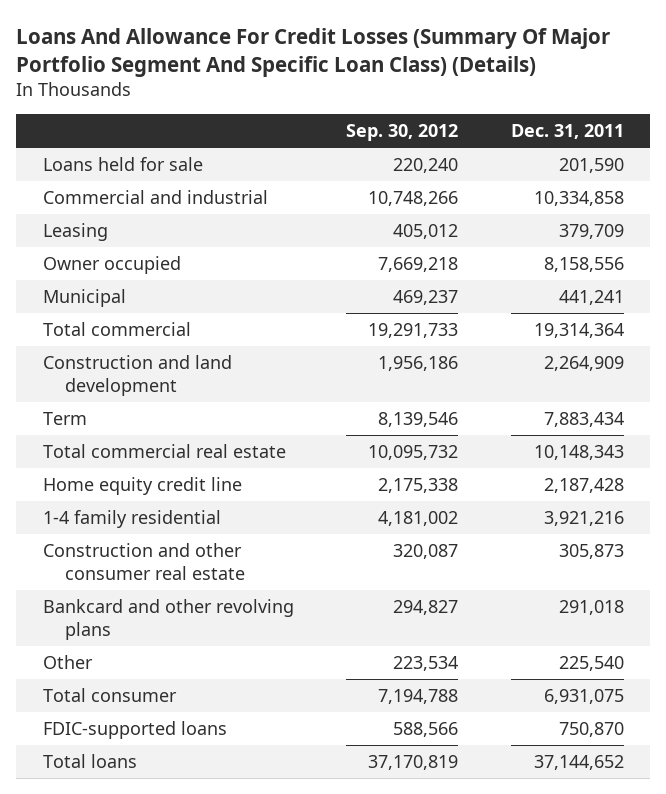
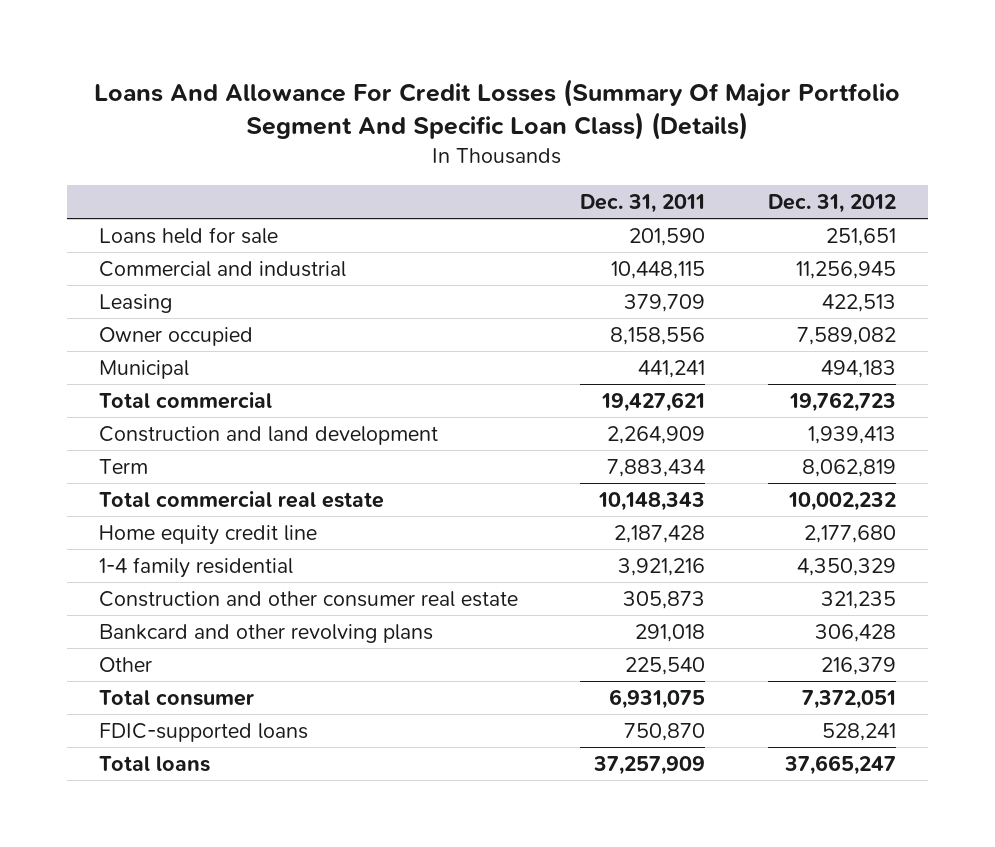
- | Sep. 30, 2012 | Dec. 31, 2011
+ | Dec. 31, 2011 | Dec. 31, 2012
- Commercial and industrial | 10,748,266 | 10,334,858
+ Commercial and industrial | 10,448,115 | 11,256,945
- Total commercial | 19,291,733 | 19,314,364
+ Total commercial | 19,427,621 | 19,762,723
- Total loans | 37,170,819 | 37,144,652
+ Total loans | 37,257,909 | 37,665,247

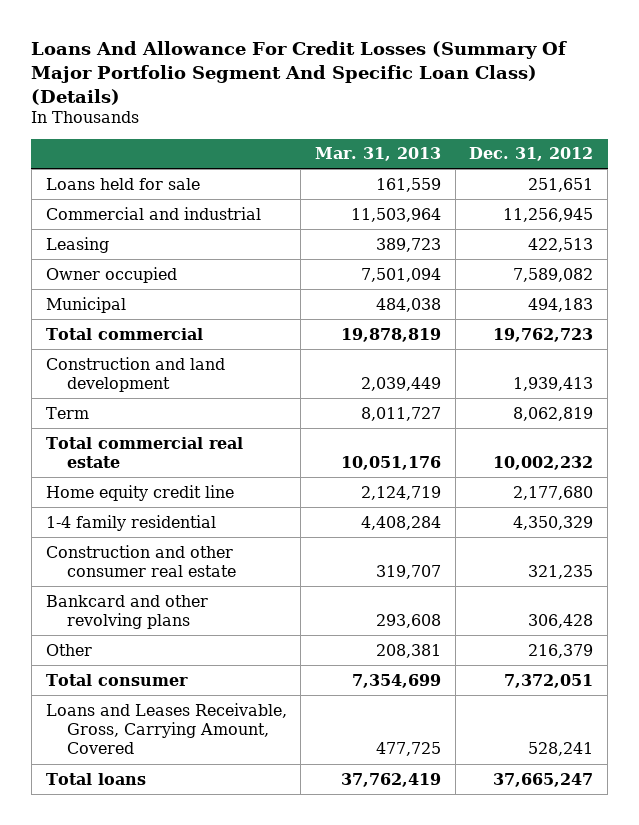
- | Dec. 31, 2011 | Dec. 31, 2012
+ | Mar. 31, 2013 | Dec. 31, 2012
- FDIC-supported loans | 750,870 | 528,241
+ Loans and Leases Receivable, Gross, Carrying Amount, Covered | 477,725 | 528,241

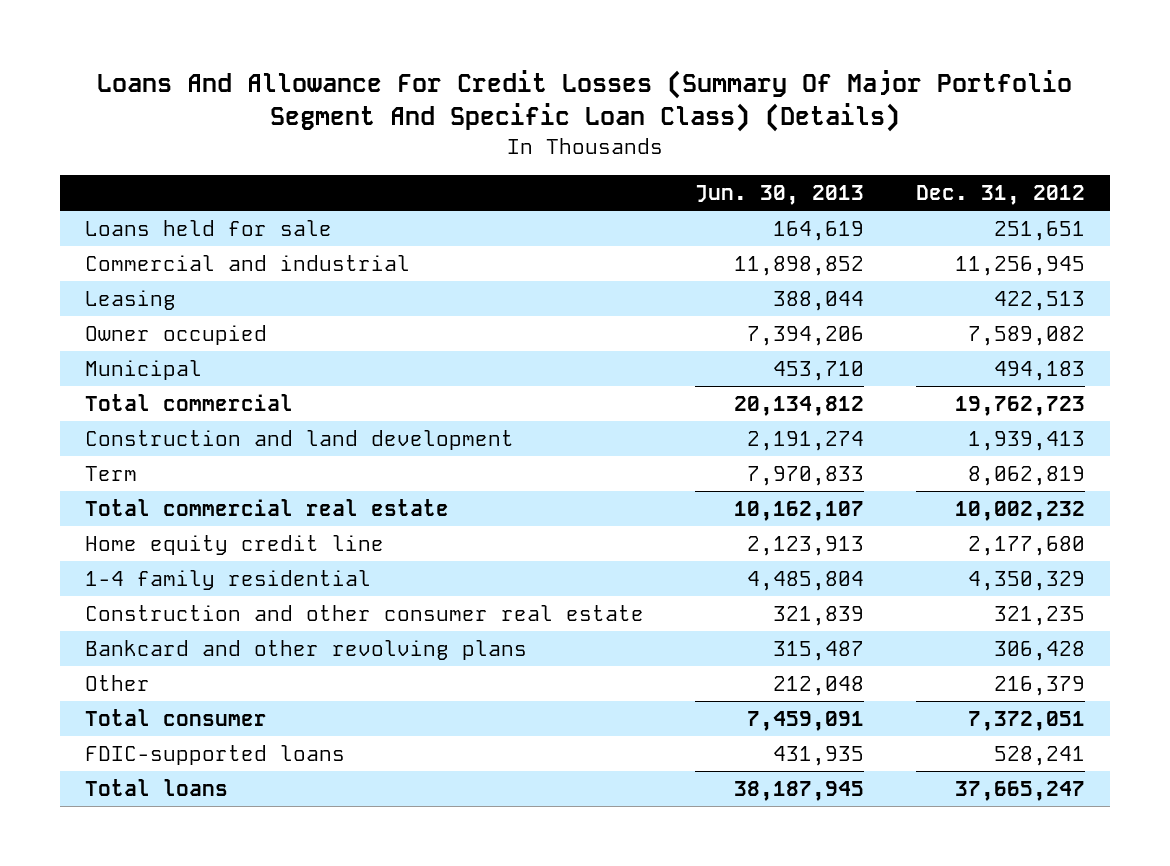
- | Mar. 31, 2013 | Dec. 31, 2012
+ | Jun. 30, 2013 | Dec. 31, 2012
- Loans and Leases Receivable, Gross, Carrying Amount, Covered | 477,725 | 528,241
+ FDIC-supported loans | 431,935 | 528,241

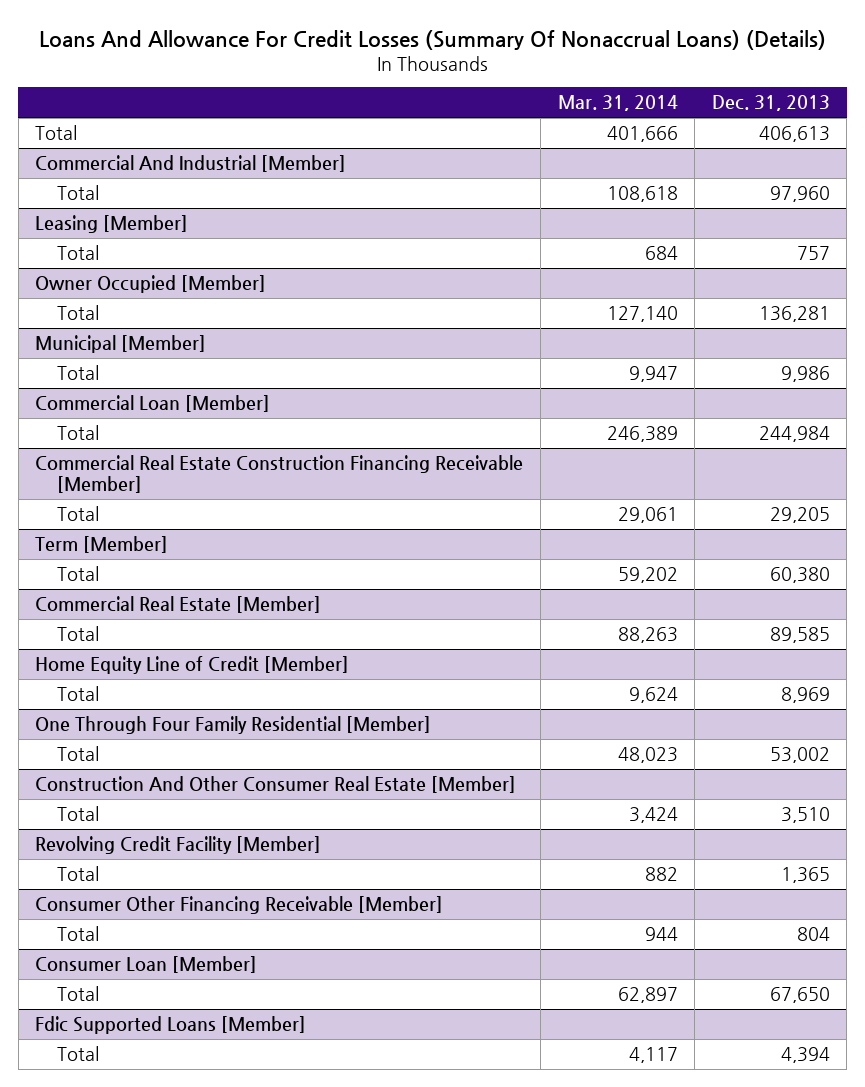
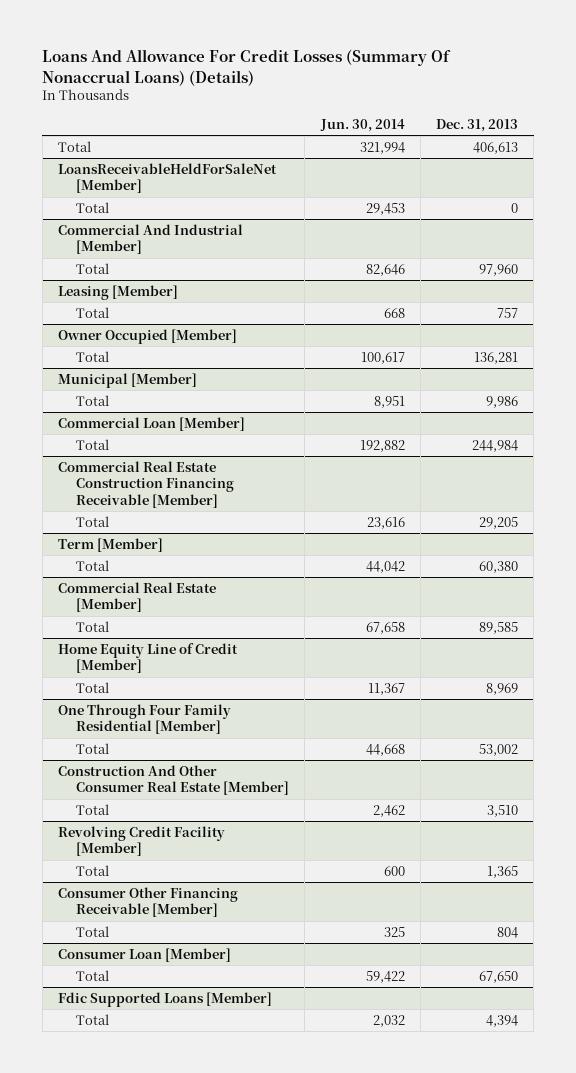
- | Mar. 31, 2014 | Dec. 31, 2013
+ | Jun. 30, 2014 | Dec. 31, 2013
+ LoansReceivableHeldForSaleNet [Member]
+ Total | 29,453 | 0

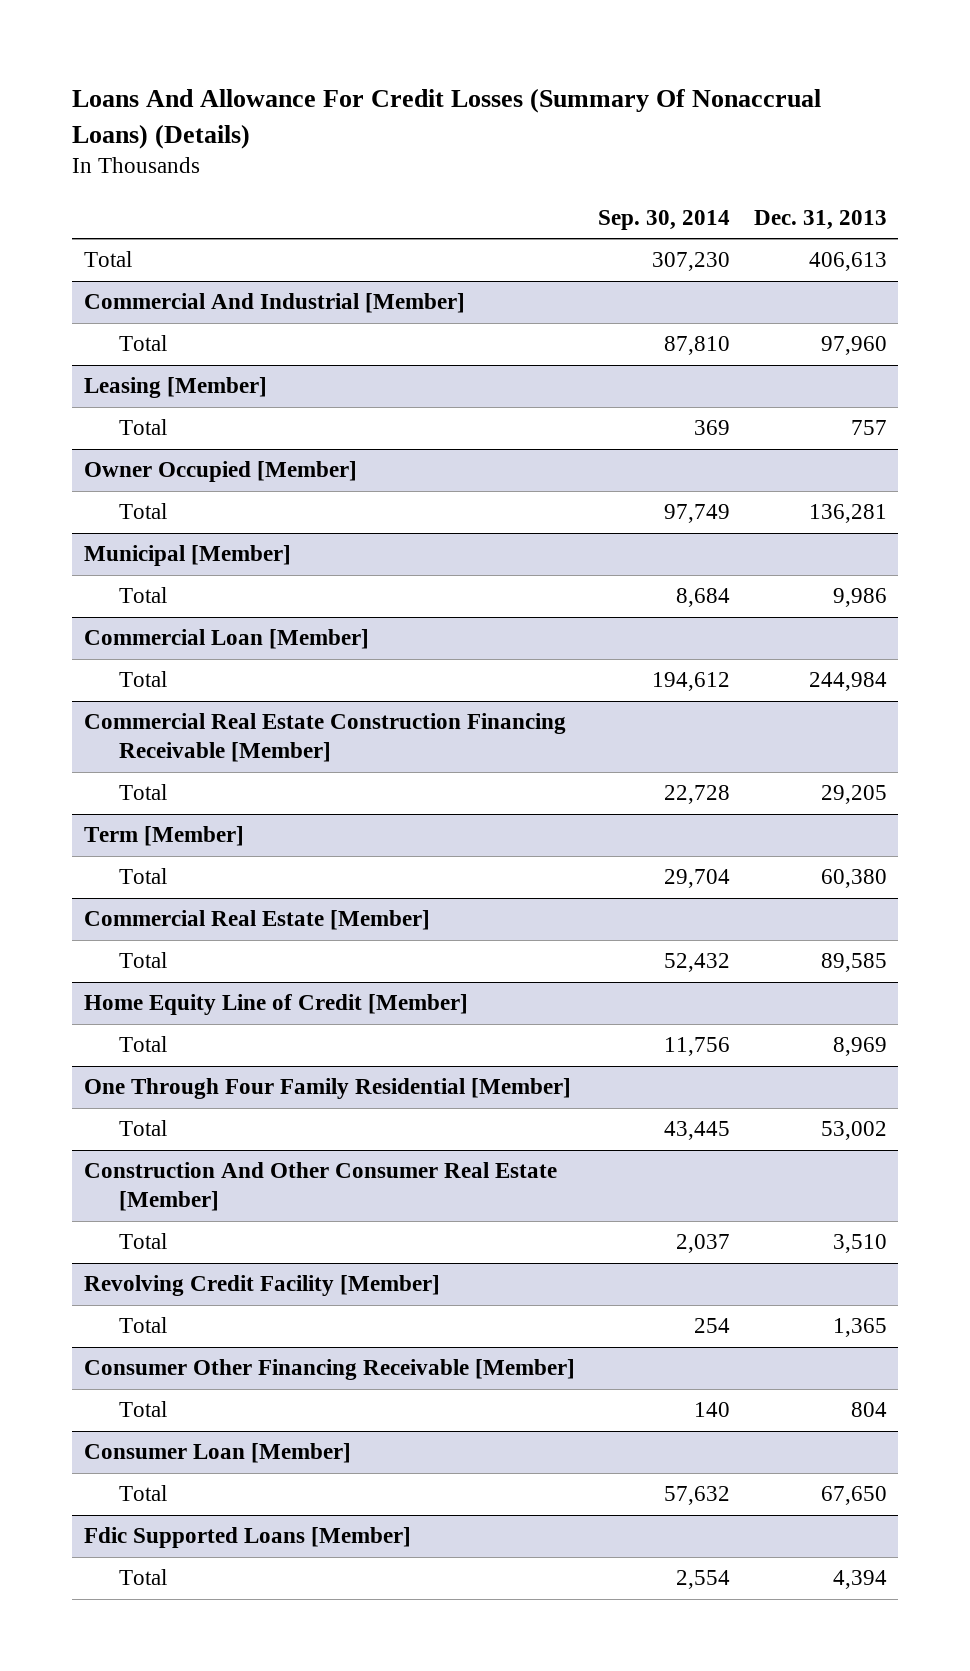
- | Jun. 30, 2014 | Dec. 31, 2013
+ | Sep. 30, 2014 | Dec. 31, 2013
- LoansReceivableHeldForSaleNet [Member]
- Total | 29,453 | 0

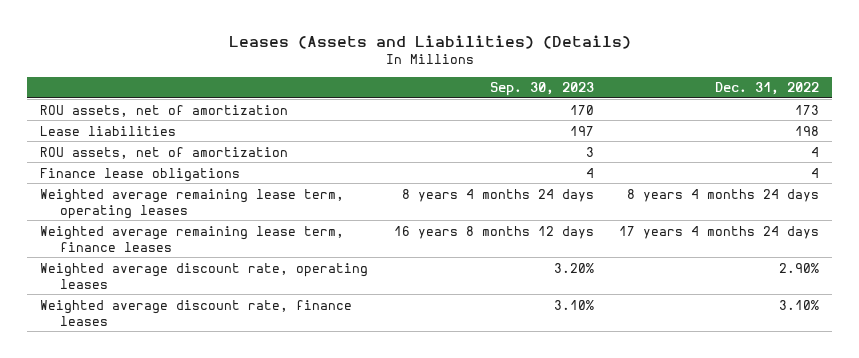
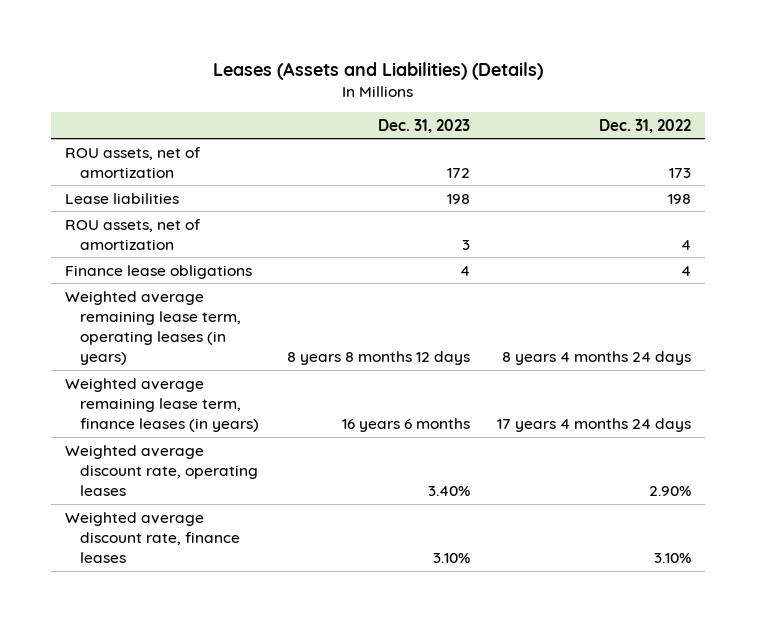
- | Sep. 30, 2023 | Dec. 31, 2022
+ | Dec. 31, 2023 | Dec. 31, 2022
- Weighted average remaining lease term, operating leases | 8 years 4 months 24 days | 8 years 4 months 24 days
- Weighted average remaining lease term, finance leases | 16 years 8 months 12 days | 17 years 4 months 24 days
+ Weighted average remaining lease term, operating leases (in years) | 8 years 8 months 12 days | 8 years 4 months 24 days
+ Weighted average remaining lease term, finance leases (in years) | 16 years 6 months | 17 years 4 months 24 days

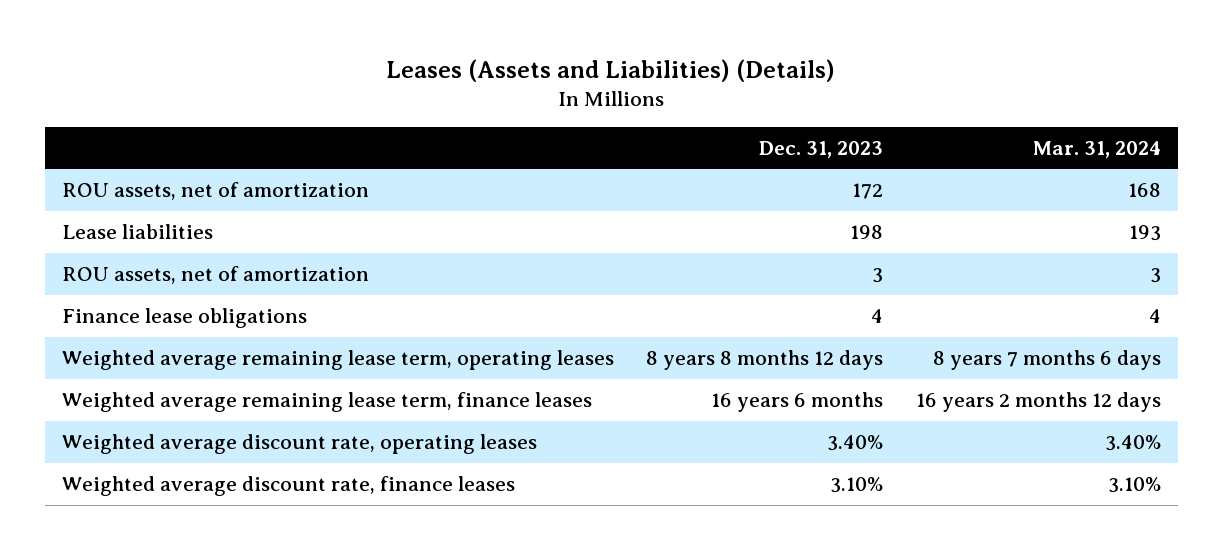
- | Dec. 31, 2023 | Dec. 31, 2022
+ | Dec. 31, 2023 | Mar. 31, 2024
- Weighted average remaining lease term, operating leases (in years) | 8 years 8 months 12 days | 8 years 4 months 24 days
- Weighted average remaining lease term, finance leases (in years) | 16 years 6 months | 17 years 4 months 24 days
+ Weighted average remaining lease term, operating leases | 8 years 8 months 12 days | 8 years 7 months 6 days
+ Weighted average remaining lease term, finance leases | 16 years 6 months | 16 years 2 months 12 days

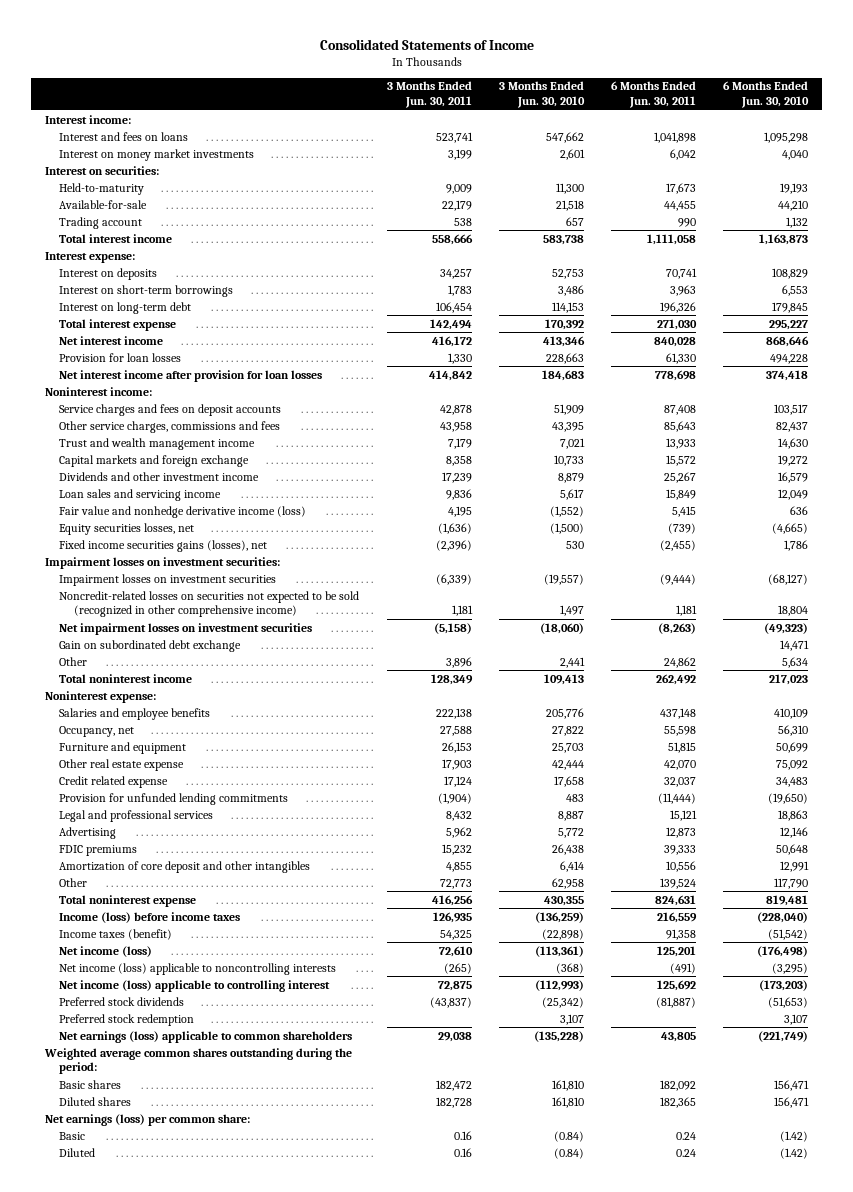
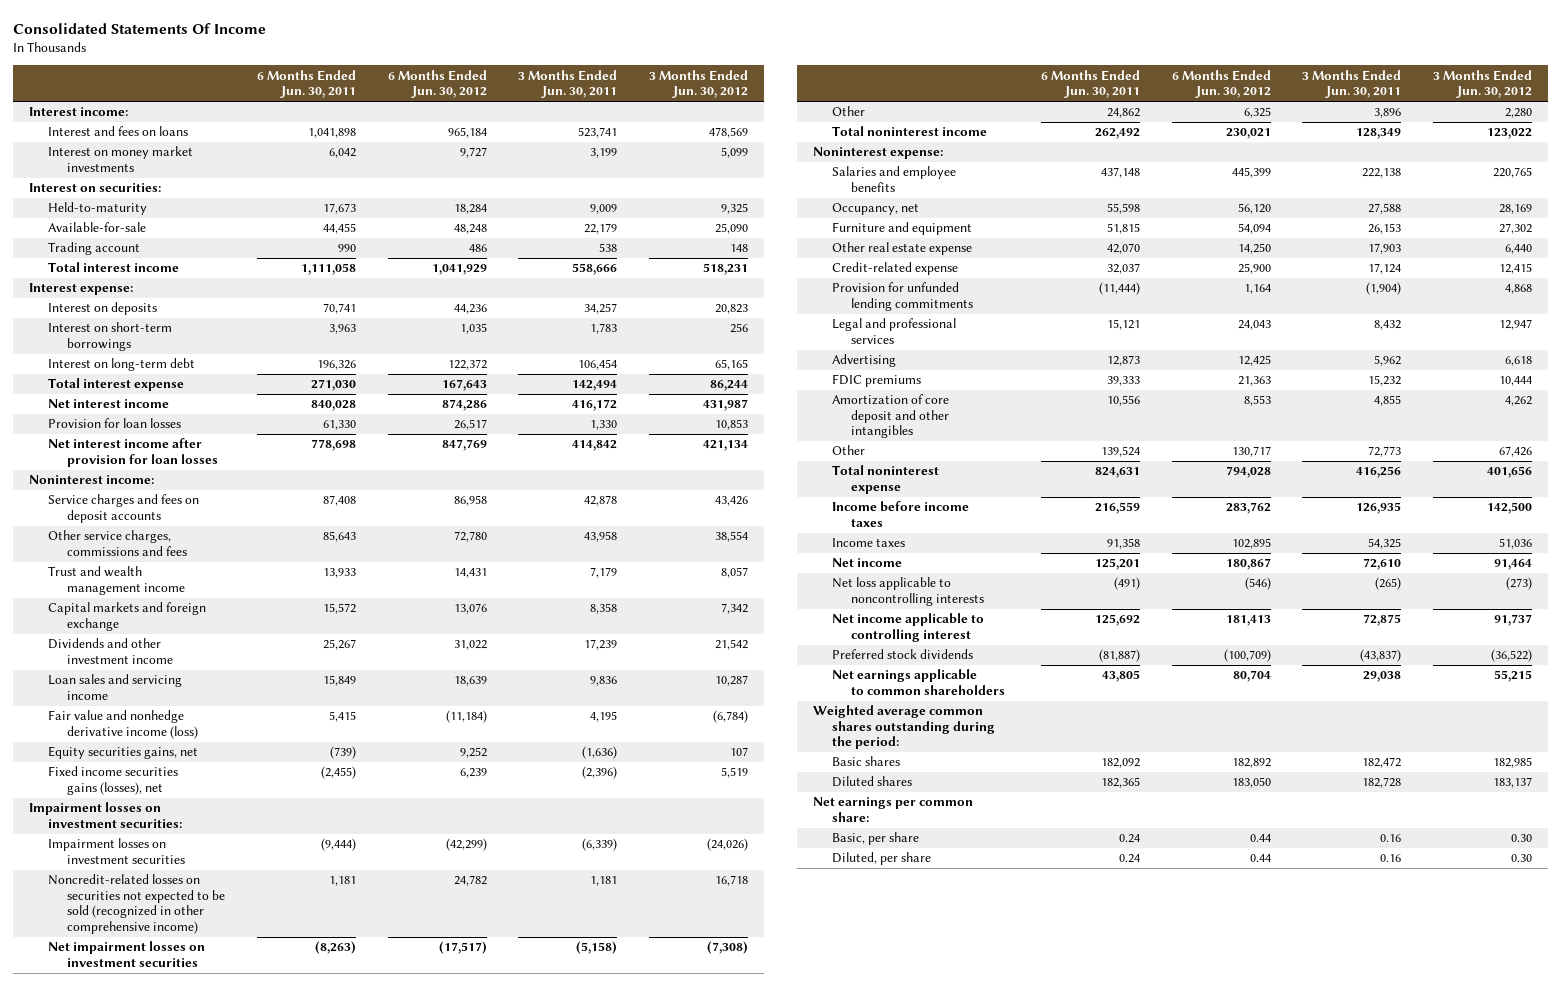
- Consolidated Statements of Income
+ Consolidated Statements Of Income
- | 3 Months Ended Jun. 30, 2011 | 3 Months Ended Jun. 30, 2010 | 6 Months Ended Jun. 30, 2011 | 6 Months Ended Jun. 30, 2010
+ | 6 Months Ended Jun. 30, 2011 | 6 Months Ended Jun. 30, 2012 | 3 Months Ended Jun. 30, 2011 | 3 Months Ended Jun. 30, 2012
- Equity securities losses, net | (1,636) | (1,500) | (739) | (4,665)
+ Equity securities gains, net | (739) | 9,252 | (1,636) | 107
- Gain on subordinated debt exchange | | | | 14,471
- Credit related expense | 17,124 | 17,658 | 32,037 | 34,483
+ Credit-related expense | 32,037 | 25,900 | 17,124 | 12,415
- Income (loss) before income taxes | 126,935 | (136,259) | 216,559 | (228,040)
- Income taxes (benefit) | 54,325 | (22,898) | 91,358 | (51,542)
- Net income (loss) | 72,610 | (113,361) | 125,201 | (176,498)
- Net income (loss) applicable to noncontrolling interests | (265) | (368) | (491) | (3,295)
- Net income (loss) applicable to controlling interest | 72,875 | (112,993) | 125,692 | (173,203)
+ Income before income taxes | 216,559 | 283,762 | 126,935 | 142,500
+ Income taxes | 91,358 | 102,895 | 54,325 | 51,036
+ Net income | 125,201 | 180,867 | 72,610 | 91,464
+ Net loss applicable to noncontrolling interests | (491) | (546) | (265) | (273)
+ Net income applicable to controlling interest | 125,692 | 181,413 | 72,875 | 91,737
- Preferred stock redemption | | 3,107 | | 3,107
- Net earnings (loss) applicable to common shareholders | 29,038 | (135,228) | 43,805 | (221,749)
+ Net earnings applicable to common shareholders | 43,805 | 80,704 | 29,038 | 55,215
- Net earnings (loss) per common share:
- Basic | 0.16 | (0.84) | 0.24 | (1.42)
- Diluted | 0.16 | (0.84) | 0.24 | (1.42)
+ Net earnings per common share:
+ Basic, per share | 0.24 | 0.44 | 0.16 | 0.30
+ Diluted, per share | 0.24 | 0.44 | 0.16 | 0.30

